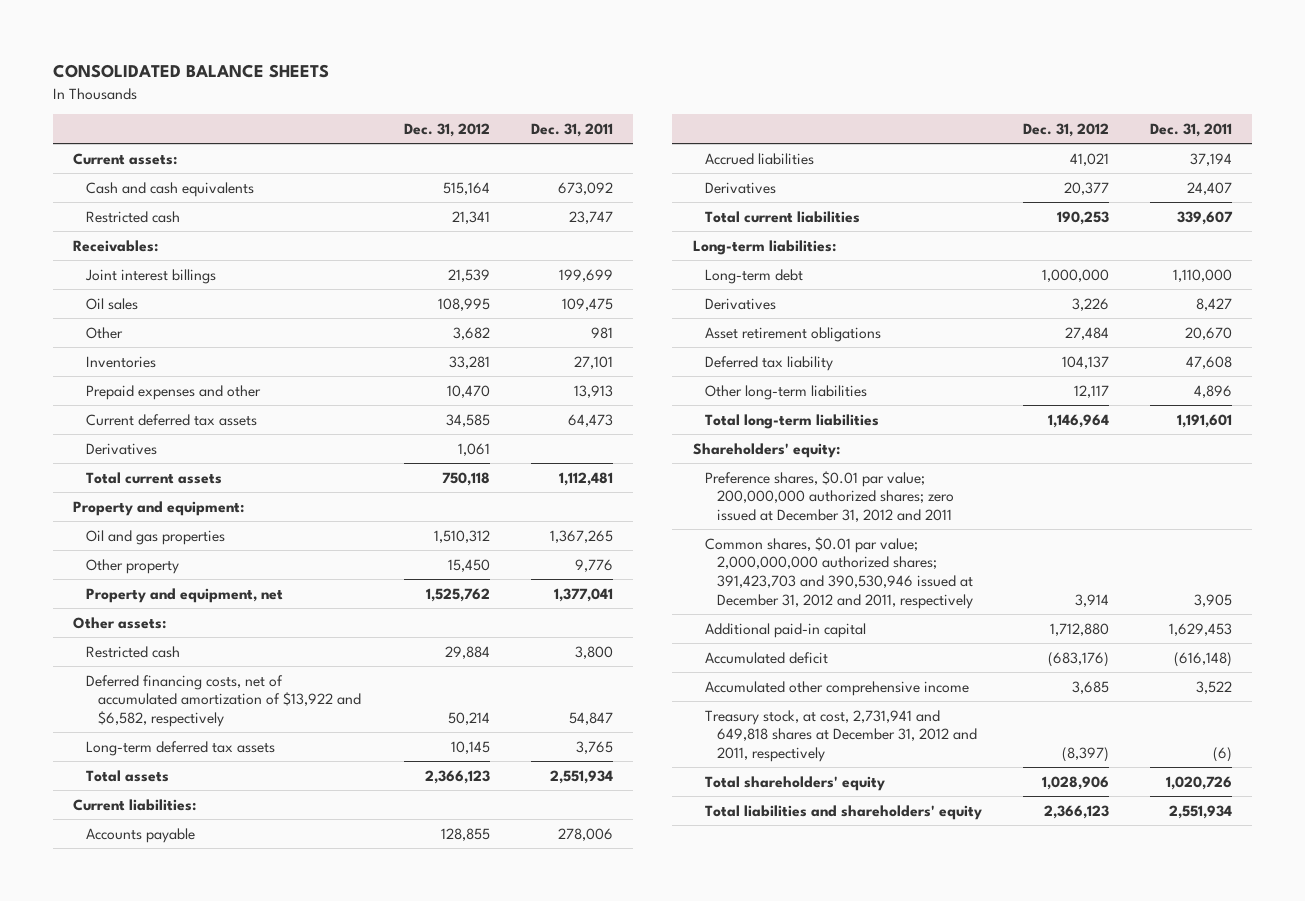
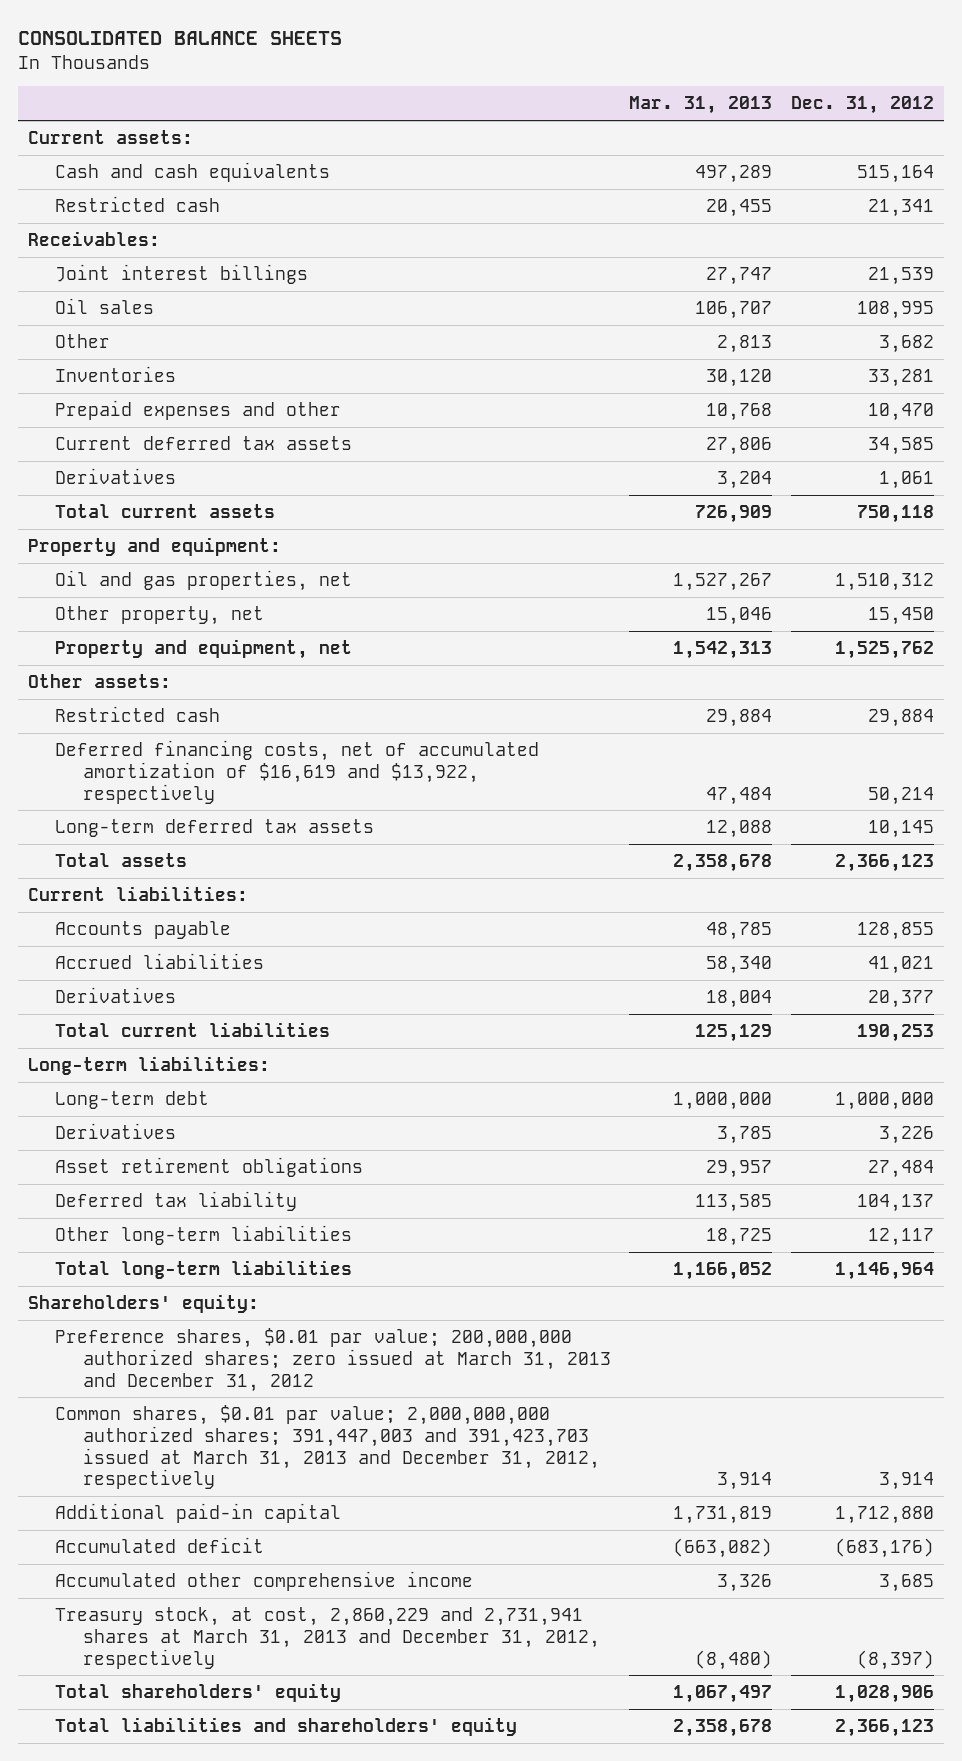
- | Dec. 31, 2012 | Dec. 31, 2011
+ | Mar. 31, 2013 | Dec. 31, 2012
- Oil and gas properties | 1,510,312 | 1,367,265
- Other property | 15,450 | 9,776
+ Oil and gas properties, net | 1,527,267 | 1,510,312
+ Other property, net | 15,046 | 15,450
- Deferred financing costs, net of accumulated amortization of $13,922 and $6,582, respectively | 50,214 | 54,847
+ Deferred financing costs, net of accumulated amortization of $16,619 and $13,922, respectively | 47,484 | 50,214
- Preference shares, $0.01 par value; 200,000,000 authorized shares; zero issued at December 31, 2012 and 2011
- Common shares, $0.01 par value; 2,000,000,000 authorized shares; 391,423,703 and 390,530,946 issued at December 31, 2012 and 2011, respectively | 3,914 | 3,905
+ Preference shares, $0.01 par value; 200,000,000 authorized shares; zero issued at March 31, 2013 and December 31, 2012
+ Common shares, $0.01 par value; 2,000,000,000 authorized shares; 391,447,003 and 391,423,703 issued at March 31, 2013 and December 31, 2012, respectively | 3,914 | 3,914
- Treasury stock, at cost, 2,731,941 and 649,818 shares at December 31, 2012 and 2011, respectively | (8,397) | (6)
+ Treasury stock, at cost, 2,860,229 and 2,731,941 shares at March 31, 2013 and December 31, 2012, respectively | (8,480) | (8,397)

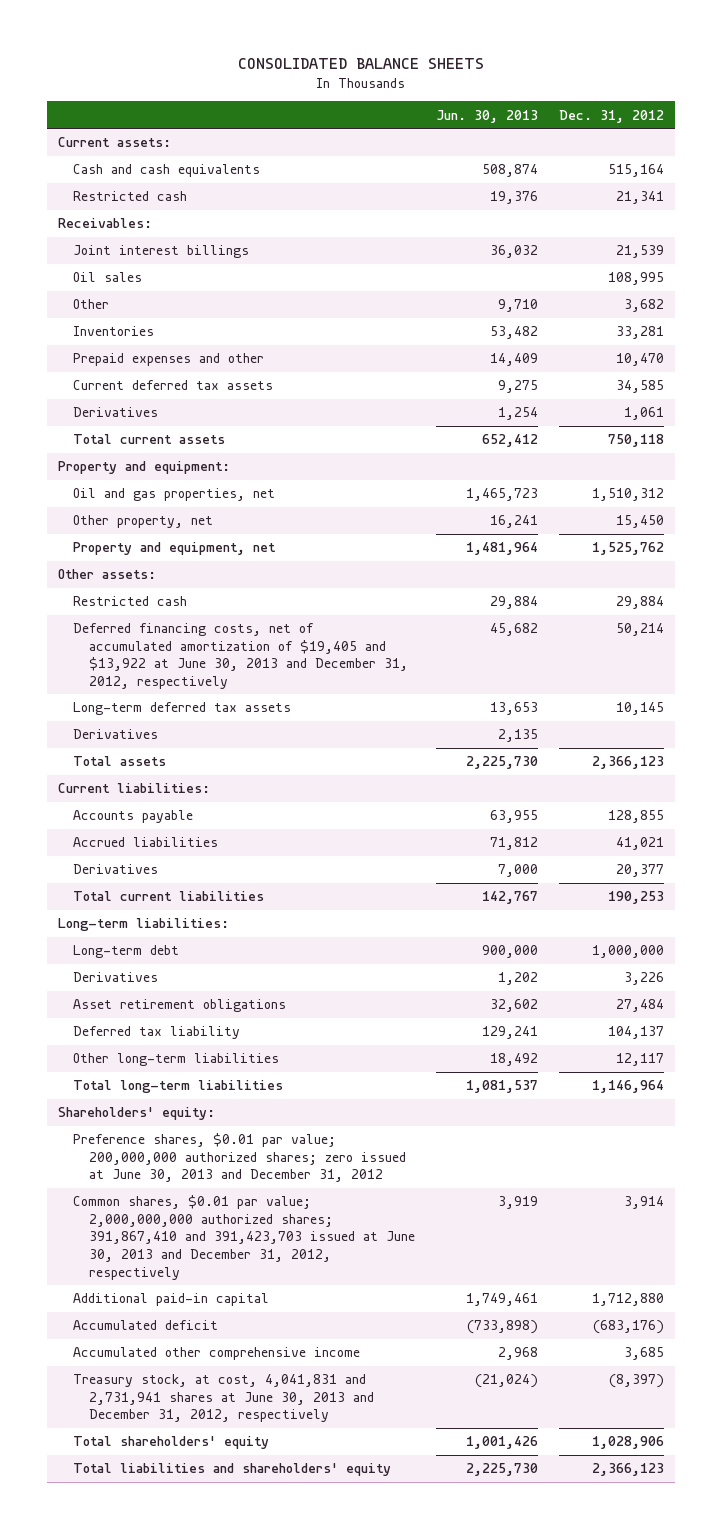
- | Mar. 31, 2013 | Dec. 31, 2012
+ | Jun. 30, 2013 | Dec. 31, 2012
- Deferred financing costs, net of accumulated amortization of $16,619 and $13,922, respectively | 47,484 | 50,214
+ Deferred financing costs, net of accumulated amortization of $19,405 and $13,922 at June 30, 2013 and December 31, 2012, respectively | 45,682 | 50,214
+ Derivatives | 2,135 |
- Preference shares, $0.01 par value; 200,000,000 authorized shares; zero issued at March 31, 2013 and December 31, 2012
- Common shares, $0.01 par value; 2,000,000,000 authorized shares; 391,447,003 and 391,423,703 issued at March 31, 2013 and December 31, 2012, respectively | 3,914 | 3,914
+ Preference shares, $0.01 par value; 200,000,000 authorized shares; zero issued at June 30, 2013 and December 31, 2012
+ Common shares, $0.01 par value; 2,000,000,000 authorized shares; 391,867,410 and 391,423,703 issued at June 30, 2013 and December 31, 2012, respectively | 3,919 | 3,914
- Treasury stock, at cost, 2,860,229 and 2,731,941 shares at March 31, 2013 and December 31, 2012, respectively | (8,480) | (8,397)
+ Treasury stock, at cost, 4,041,831 and 2,731,941 shares at June 30, 2013 and December 31, 2012, respectively | (21,024) | (8,397)

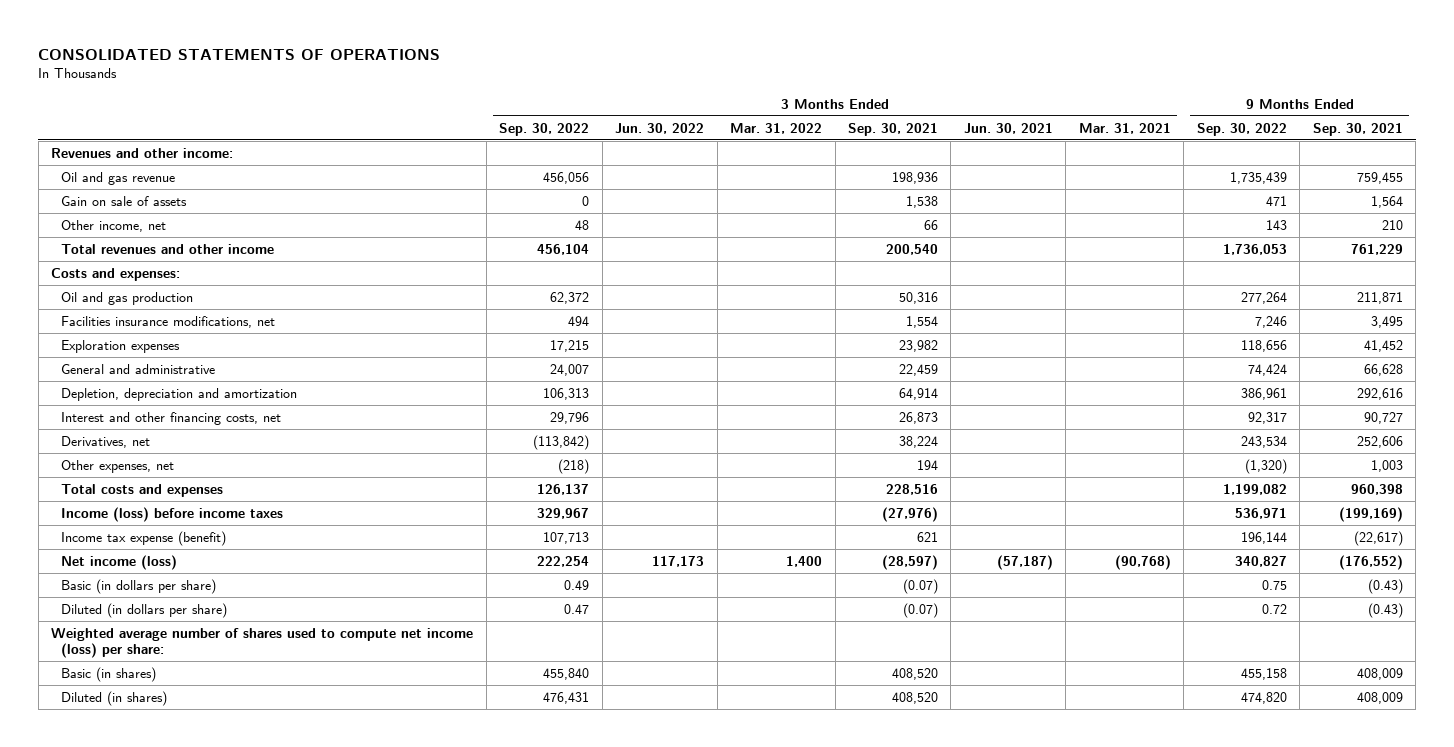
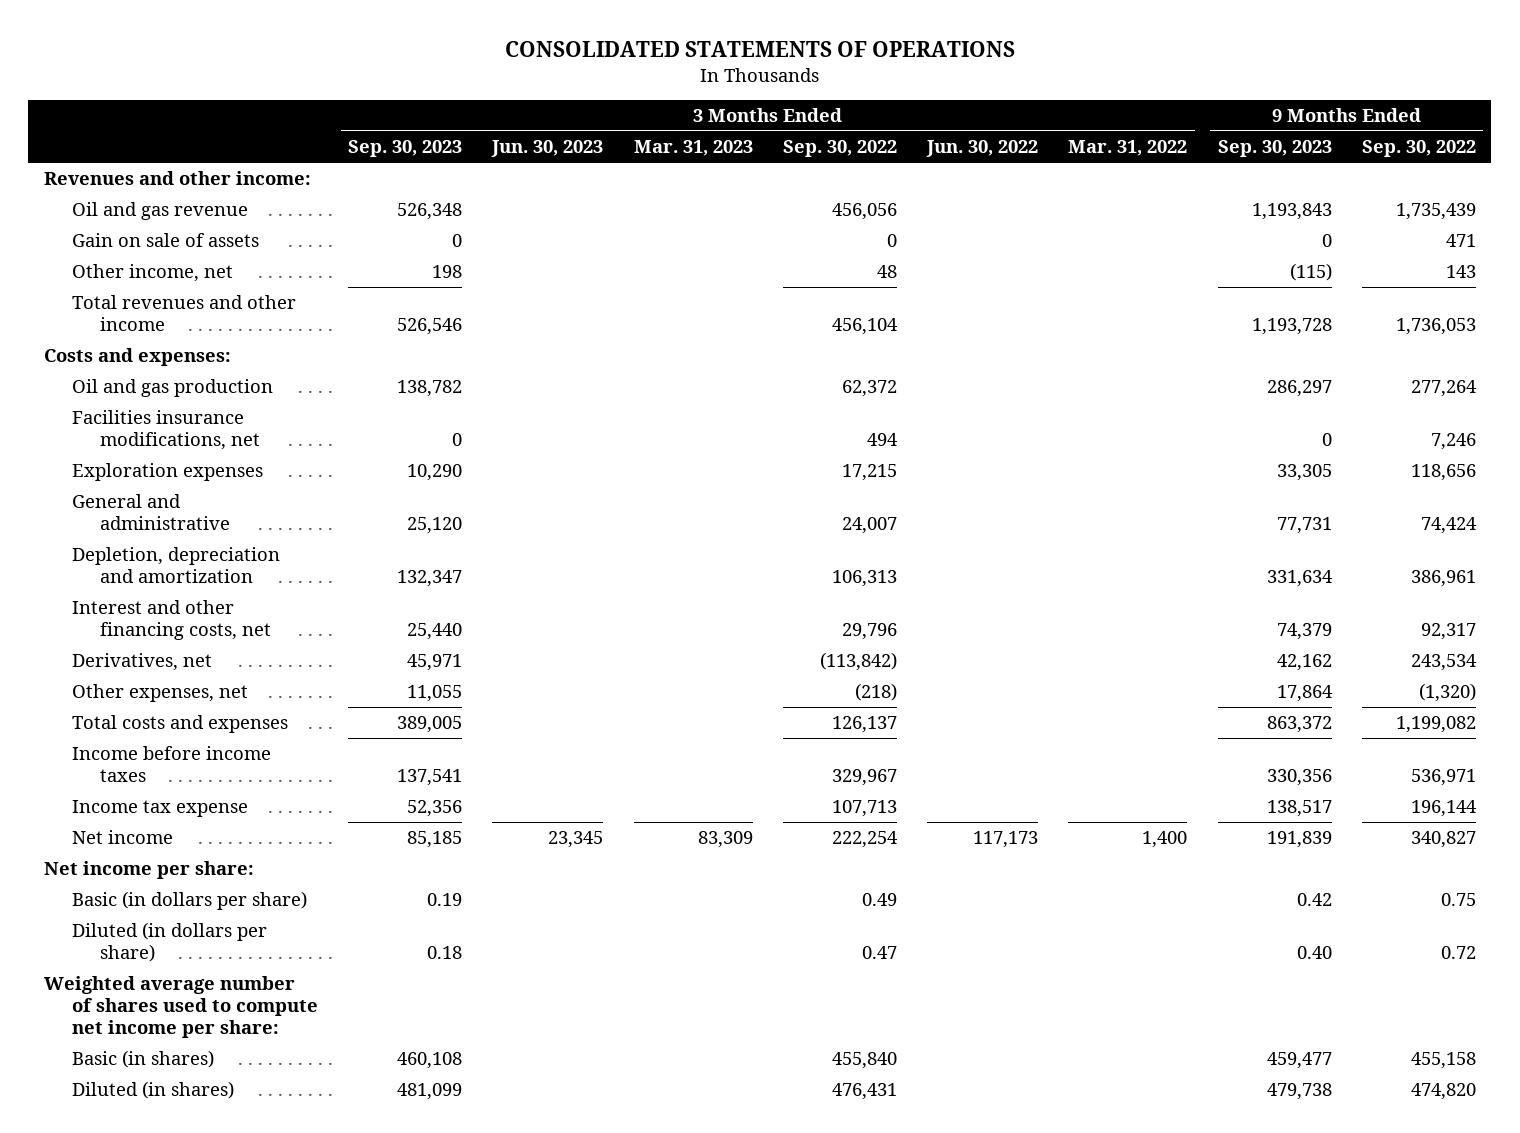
- | 3 Months Ended Sep. 30, 2022 | 3 Months Ended Jun. 30, 2022 | 3 Months Ended Mar. 31, 2022 | 3 Months Ended Sep. 30, 2021 | 3 Months Ended Jun. 30, 2021 | 3 Months Ended Mar. 31, 2021 | 9 Months Ended Sep. 30, 2022 | 9 Months Ended Sep. 30, 2021
+ | 3 Months Ended Sep. 30, 2023 | 3 Months Ended Jun. 30, 2023 | 3 Months Ended Mar. 31, 2023 | 3 Months Ended Sep. 30, 2022 | 3 Months Ended Jun. 30, 2022 | 3 Months Ended Mar. 31, 2022 | 9 Months Ended Sep. 30, 2023 | 9 Months Ended Sep. 30, 2022
- Income (loss) before income taxes | 329,967 | | | (27,976) | | | 536,971 | (199,169)
- Income tax expense (benefit) | 107,713 | | | 621 | | | 196,144 | (22,617)
- Net income (loss) | 222,254 | 117,173 | 1,400 | (28,597) | (57,187) | (90,768) | 340,827 | (176,552)
+ Income before income taxes | 137,541 | | | 329,967 | | | 330,356 | 536,971
+ Income tax expense | 52,356 | | | 107,713 | | | 138,517 | 196,144
+ Net income | 85,185 | 23,345 | 83,309 | 222,254 | 117,173 | 1,400 | 191,839 | 340,827
+ Net income per share:
- Weighted average number of shares used to compute net income (loss) per share:
+ Weighted average number of shares used to compute net income per share:

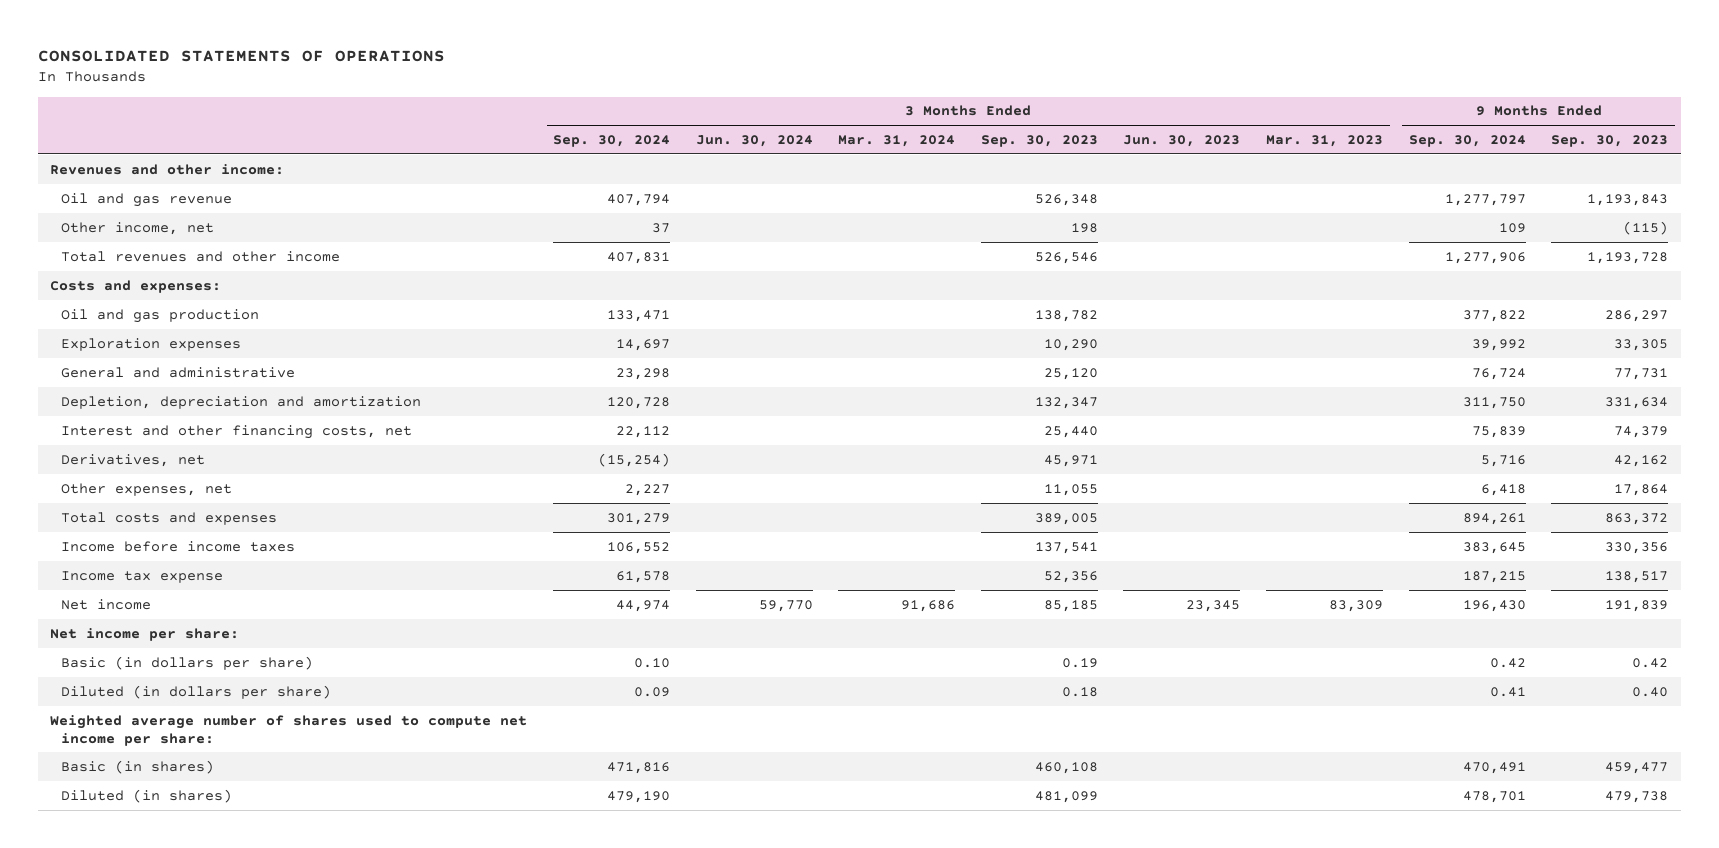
- | 3 Months Ended Sep. 30, 2023 | 3 Months Ended Jun. 30, 2023 | 3 Months Ended Mar. 31, 2023 | 3 Months Ended Sep. 30, 2022 | 3 Months Ended Jun. 30, 2022 | 3 Months Ended Mar. 31, 2022 | 9 Months Ended Sep. 30, 2023 | 9 Months Ended Sep. 30, 2022
+ | 3 Months Ended Sep. 30, 2024 | 3 Months Ended Jun. 30, 2024 | 3 Months Ended Mar. 31, 2024 | 3 Months Ended Sep. 30, 2023 | 3 Months Ended Jun. 30, 2023 | 3 Months Ended Mar. 31, 2023 | 9 Months Ended Sep. 30, 2024 | 9 Months Ended Sep. 30, 2023
- Gain on sale of assets | 0 | | | 0 | | | 0 | 471
- Facilities insurance modifications, net | 0 | | | 494 | | | 0 | 7,246

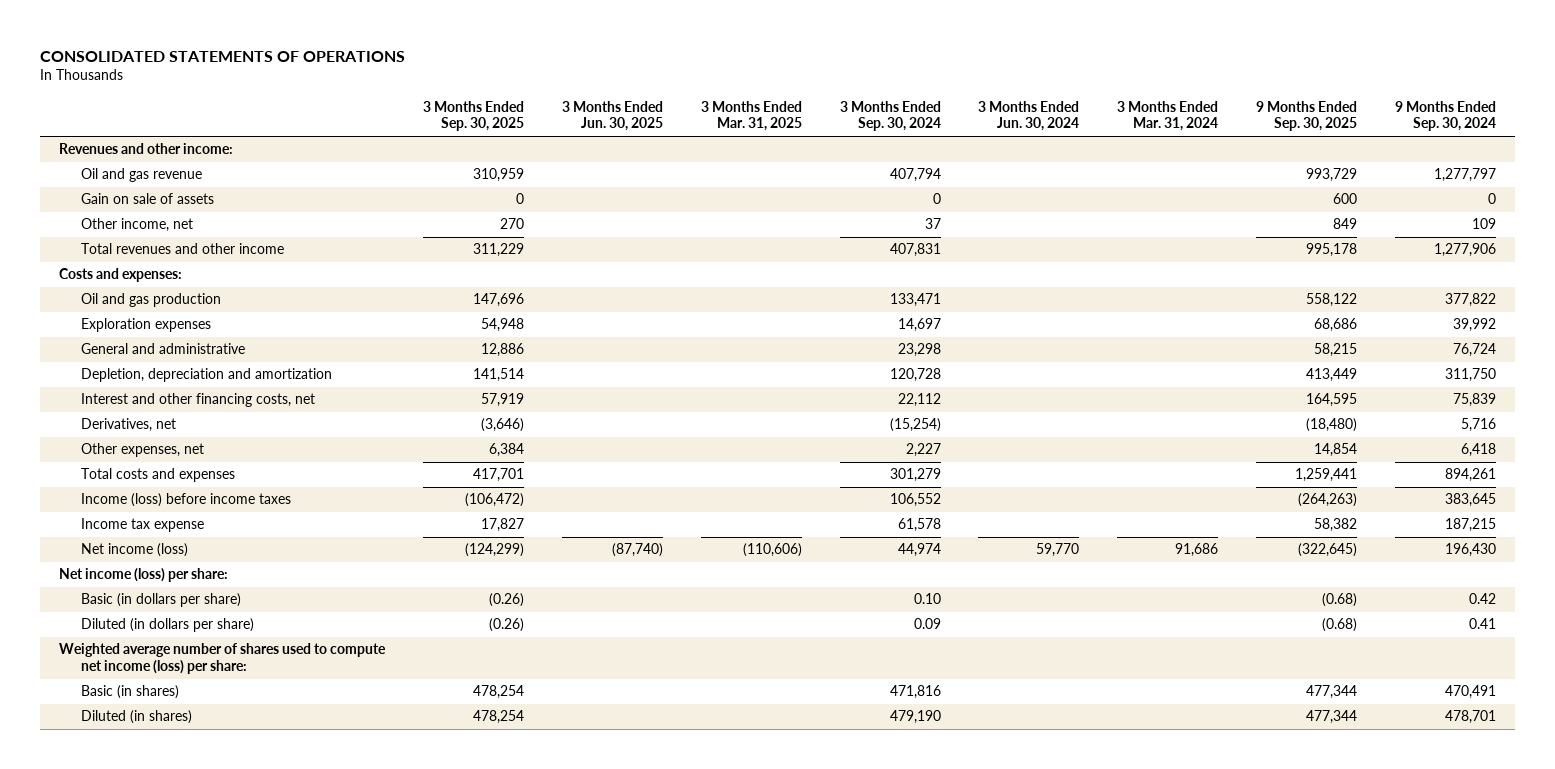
- | 3 Months Ended Sep. 30, 2024 | 3 Months Ended Jun. 30, 2024 | 3 Months Ended Mar. 31, 2024 | 3 Months Ended Sep. 30, 2023 | 3 Months Ended Jun. 30, 2023 | 3 Months Ended Mar. 31, 2023 | 9 Months Ended Sep. 30, 2024 | 9 Months Ended Sep. 30, 2023
+ | 3 Months Ended Sep. 30, 2025 | 3 Months Ended Jun. 30, 2025 | 3 Months Ended Mar. 31, 2025 | 3 Months Ended Sep. 30, 2024 | 3 Months Ended Jun. 30, 2024 | 3 Months Ended Mar. 31, 2024 | 9 Months Ended Sep. 30, 2025 | 9 Months Ended Sep. 30, 2024
+ Gain on sale of assets | 0 | | | 0 | | | 600 | 0
- Income before income taxes | 106,552 | | | 137,541 | | | 383,645 | 330,356
+ Income (loss) before income taxes | (106,472) | | | 106,552 | | | (264,263) | 383,645
- Net income | 44,974 | 59,770 | 91,686 | 85,185 | 23,345 | 83,309 | 196,430 | 191,839
- Net income per share:
+ Net income (loss) | (124,299) | (87,740) | (110,606) | 44,974 | 59,770 | 91,686 | (322,645) | 196,430
+ Net income (loss) per share:
- Weighted average number of shares used to compute net income per share:
+ Weighted average number of shares used to compute net income (loss) per share:

